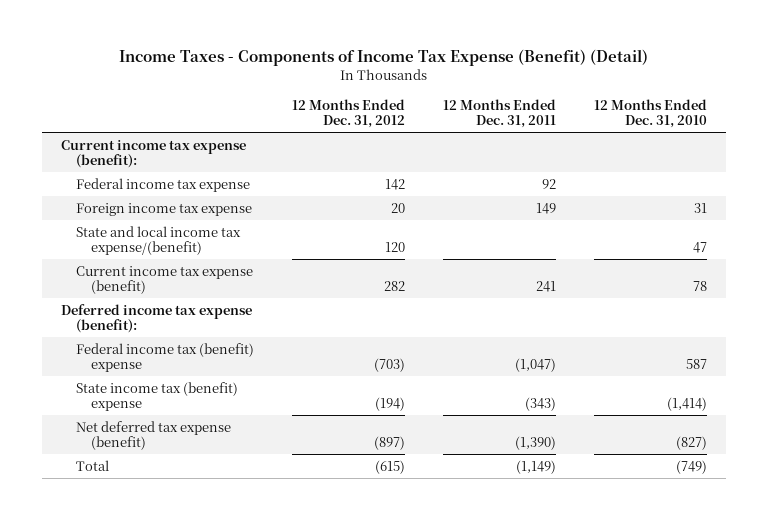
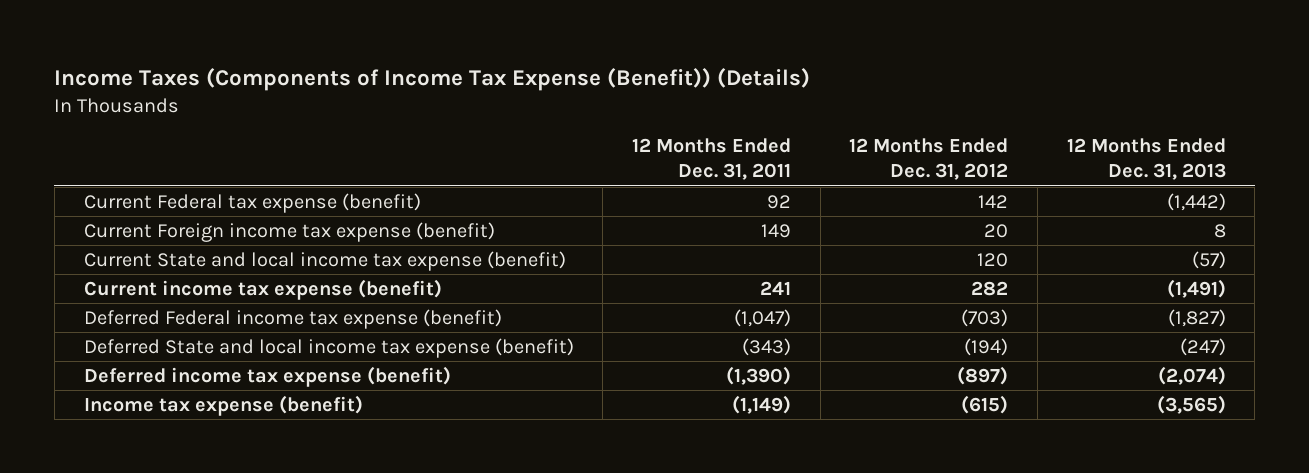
- Income Taxes - Components of Income Tax Expense (Benefit) (Detail)
+ Income Taxes (Components of Income Tax Expense (Benefit)) (Details)
- | 12 Months Ended Dec. 31, 2012 | 12 Months Ended Dec. 31, 2011 | 12 Months Ended Dec. 31, 2010
+ | 12 Months Ended Dec. 31, 2011 | 12 Months Ended Dec. 31, 2012 | 12 Months Ended Dec. 31, 2013
- Current income tax expense (benefit):
- Federal income tax expense | 142 | 92 |
- Foreign income tax expense | 20 | 149 | 31
- State and local income tax expense/(benefit) | 120 | | 47
+ Current Federal tax expense (benefit) | 92 | 142 | (1,442)
+ Current Foreign income tax expense (benefit) | 149 | 20 | 8
+ Current State and local income tax expense (benefit) | | 120 | (57)
- Deferred income tax expense (benefit):
- Federal income tax (benefit) expense | (703) | (1,047) | 587
- State income tax (benefit) expense | (194) | (343) | (1,414)
- Net deferred tax expense (benefit) | (897) | (1,390) | (827)
- Total | (615) | (1,149) | (749)
+ Deferred Federal income tax expense (benefit) | (1,047) | (703) | (1,827)
+ Deferred State and local income tax expense (benefit) | (343) | (194) | (247)
+ Deferred income tax expense (benefit) | (1,390) | (897) | (2,074)
+ Income tax expense (benefit) | (1,149) | (615) | (3,565)

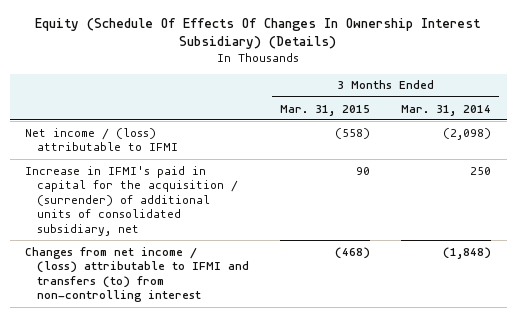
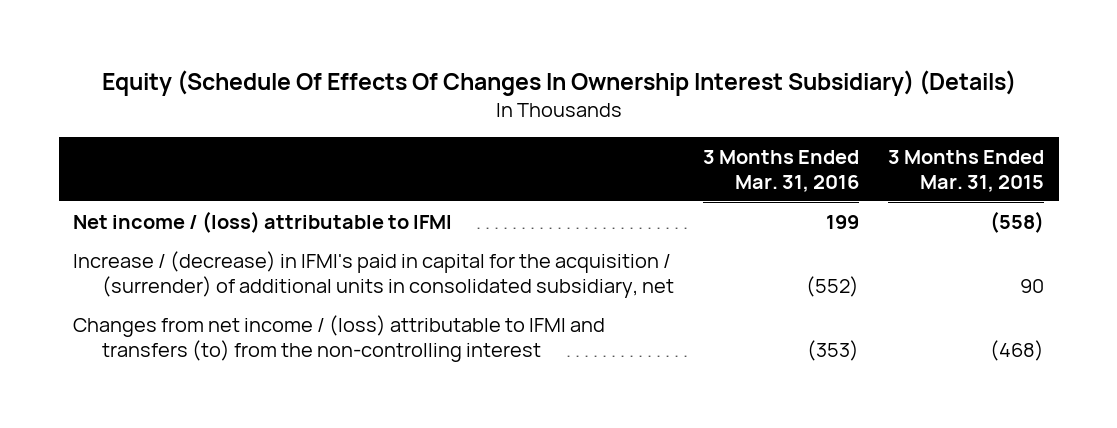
- | 3 Months Ended Mar. 31, 2015 | 3 Months Ended Mar. 31, 2014
+ | 3 Months Ended Mar. 31, 2016 | 3 Months Ended Mar. 31, 2015
- Increase in IFMI's paid in capital for the acquisition / (surrender) of additional units of consolidated subsidiary, net | 90 | 250
- Changes from net income / (loss) attributable to IFMI and transfers (to) from non-controlling interest | (468) | (1,848)
+ Increase / (decrease) in IFMI's paid in capital for the acquisition / (surrender) of additional units in consolidated subsidiary, net | (552) | 90
+ Changes from net income / (loss) attributable to IFMI and transfers (to) from the non-controlling interest | (353) | (468)

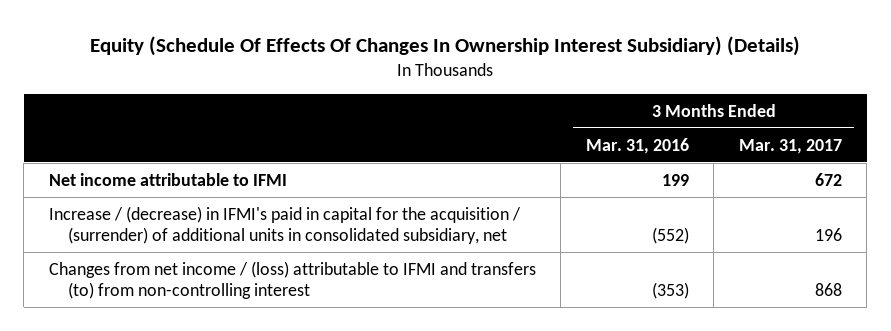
- | 3 Months Ended Mar. 31, 2016 | 3 Months Ended Mar. 31, 2015
+ | 3 Months Ended Mar. 31, 2016 | 3 Months Ended Mar. 31, 2017
- Net income / (loss) attributable to IFMI | 199 | (558)
+ Net income attributable to IFMI | 199 | 672
- Changes from net income / (loss) attributable to IFMI and transfers (to) from the non-controlling interest | (353) | (468)
+ Changes from net income / (loss) attributable to IFMI and transfers (to) from non-controlling interest | (353) | 868

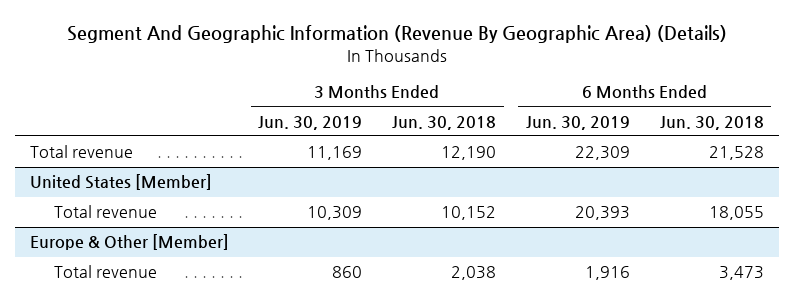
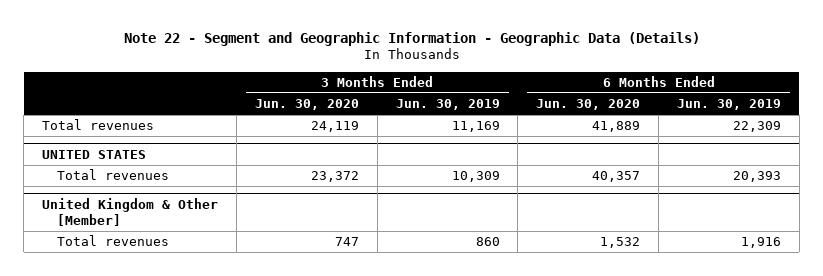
- Segment And Geographic Information (Revenue By Geographic Area) (Details)
+ Note 22 - Segment and Geographic Information - Geographic Data (Details)
- | 3 Months Ended Jun. 30, 2019 | 3 Months Ended Jun. 30, 2018 | 6 Months Ended Jun. 30, 2019 | 6 Months Ended Jun. 30, 2018
+ | 3 Months Ended Jun. 30, 2020 | 3 Months Ended Jun. 30, 2019 | 6 Months Ended Jun. 30, 2020 | 6 Months Ended Jun. 30, 2019
- Total revenue | 11,169 | 12,190 | 22,309 | 21,528
- United States [Member]
- Total revenue | 10,309 | 10,152 | 20,393 | 18,055
- Europe & Other [Member]
- Total revenue | 860 | 2,038 | 1,916 | 3,473
+ Total revenues | 24,119 | 11,169 | 41,889 | 22,309
+ UNITED STATES
+ Total revenues | 23,372 | 10,309 | 40,357 | 20,393
+ United Kingdom & Other [Member]
+ Total revenues | 747 | 860 | 1,532 | 1,916

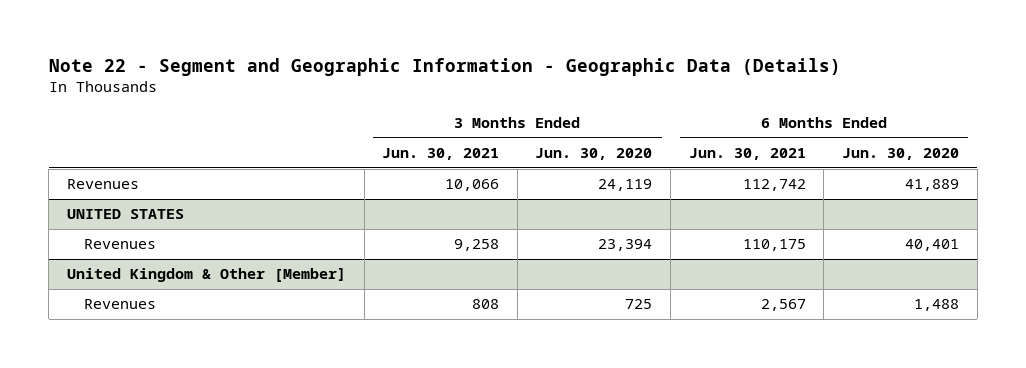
- | 3 Months Ended Jun. 30, 2020 | 3 Months Ended Jun. 30, 2019 | 6 Months Ended Jun. 30, 2020 | 6 Months Ended Jun. 30, 2019
+ | 3 Months Ended Jun. 30, 2021 | 3 Months Ended Jun. 30, 2020 | 6 Months Ended Jun. 30, 2021 | 6 Months Ended Jun. 30, 2020
- Total revenues | 24,119 | 11,169 | 41,889 | 22,309
+ Revenues | 10,066 | 24,119 | 112,742 | 41,889
@ UNITED STATES
- Total revenues | 23,372 | 10,309 | 40,357 | 20,393
+ Revenues | 9,258 | 23,394 | 110,175 | 40,401
@ United Kingdom & Other [Member]
- Total revenues | 747 | 860 | 1,532 | 1,916
+ Revenues | 808 | 725 | 2,567 | 1,488

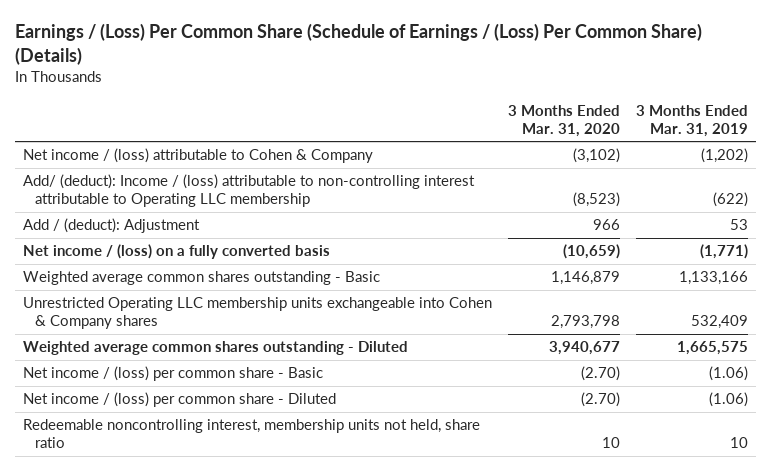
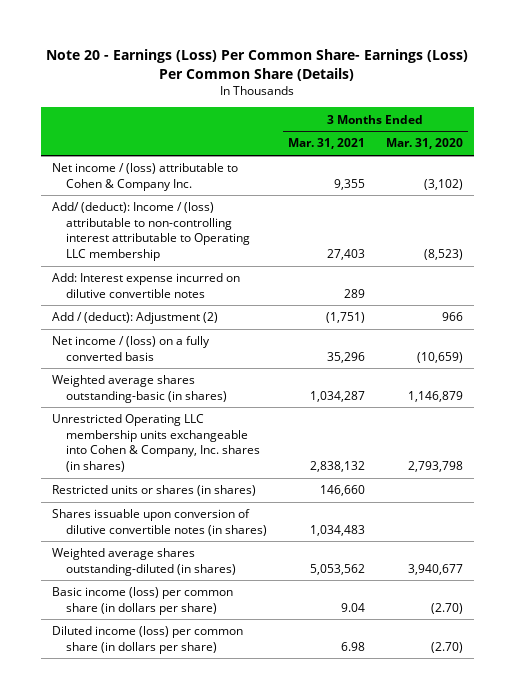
- Earnings / (Loss) Per Common Share (Schedule of Earnings / (Loss) Per Common Share) (Details)
+ Note 20 - Earnings (Loss) Per Common Share- Earnings (Loss) Per Common Share (Details)
- | 3 Months Ended Mar. 31, 2020 | 3 Months Ended Mar. 31, 2019
+ | 3 Months Ended Mar. 31, 2021 | 3 Months Ended Mar. 31, 2020
- Net income / (loss) attributable to Cohen & Company | (3,102) | (1,202)
+ Net income / (loss) attributable to Cohen & Company Inc. | 9,355 | (3,102)
- Add / (deduct): Adjustment | 966 | 53
+ Add: Interest expense incurred on dilutive convertible notes | 289 |
+ Add / (deduct): Adjustment (2) | (1,751) | 966
- Weighted average common shares outstanding - Basic | 1,146,879 | 1,133,166
- Unrestricted Operating LLC membership units exchangeable into Cohen & Company shares | 2,793,798 | 532,409
- Weighted average common shares outstanding - Diluted | 3,940,677 | 1,665,575
- Net income / (loss) per common share - Basic | (2.70) | (1.06)
- Net income / (loss) per common share - Diluted | (2.70) | (1.06)
- Redeemable noncontrolling interest, membership units not held, share ratio | 10 | 10
+ Weighted average shares outstanding-basic (in shares) | 1,034,287 | 1,146,879
+ Unrestricted Operating LLC membership units exchangeable into Cohen & Company, Inc. shares (in shares) | 2,838,132 | 2,793,798
+ Restricted units or shares (in shares) | 146,660 |
+ Shares issuable upon conversion of dilutive convertible notes (in shares) | 1,034,483 |
+ Weighted average shares outstanding-diluted (in shares) | 5,053,562 | 3,940,677
+ Basic income (loss) per common share (in dollars per share) | 9.04 | (2.70)
+ Diluted income (loss) per common share (in dollars per share) | 6.98 | (2.70)

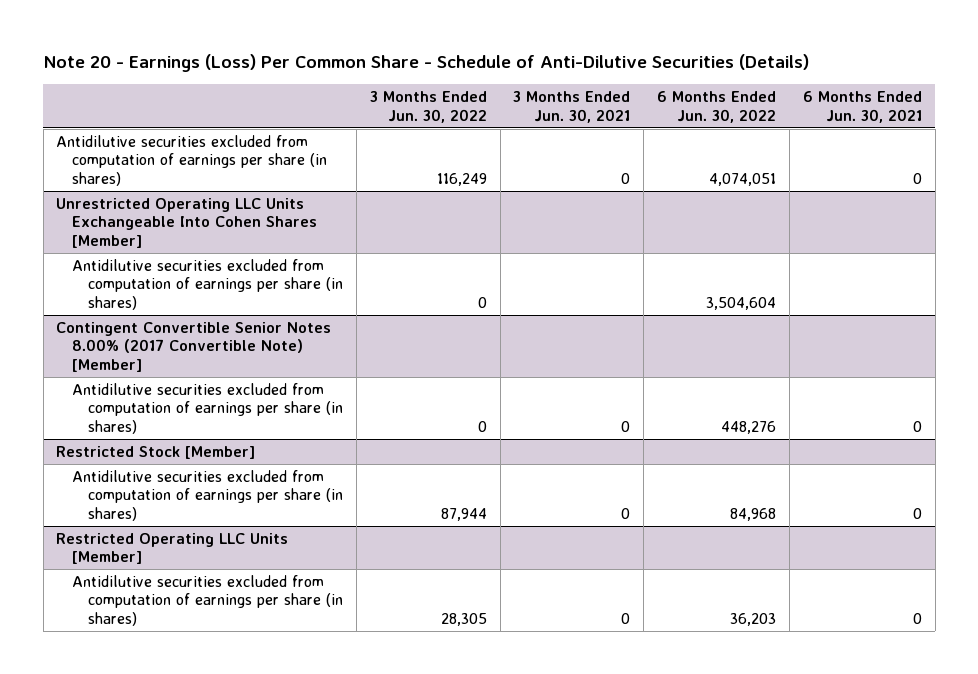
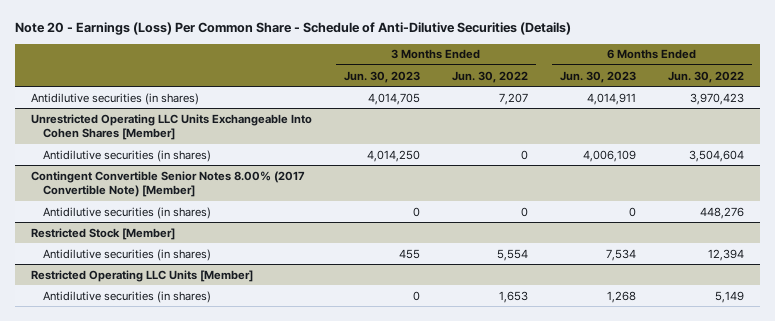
- | 3 Months Ended Jun. 30, 2022 | 3 Months Ended Jun. 30, 2021 | 6 Months Ended Jun. 30, 2022 | 6 Months Ended Jun. 30, 2021
+ | 3 Months Ended Jun. 30, 2023 | 3 Months Ended Jun. 30, 2022 | 6 Months Ended Jun. 30, 2023 | 6 Months Ended Jun. 30, 2022
- Antidilutive securities excluded from computation of earnings per share (in shares) | 116,249 | 0 | 4,074,051 | 0
+ Antidilutive securities (in shares) | 4,014,705 | 7,207 | 4,014,911 | 3,970,423
@ Unrestricted Operating LLC Units Exchangeable Into Cohen Shares [Member]
- Antidilutive securities excluded from computation of earnings per share (in shares) | 0 | | 3,504,604 |
+ Antidilutive securities (in shares) | 4,014,250 | 0 | 4,006,109 | 3,504,604
@ Contingent Convertible Senior Notes 8.00% (2017 Convertible Note) [Member]
- Antidilutive securities excluded from computation of earnings per share (in shares) | 0 | 0 | 448,276 | 0
+ Antidilutive securities (in shares) | 0 | 0 | 0 | 448,276
@ Restricted Stock [Member]
- Antidilutive securities excluded from computation of earnings per share (in shares) | 87,944 | 0 | 84,968 | 0
+ Antidilutive securities (in shares) | 455 | 5,554 | 7,534 | 12,394
@ Restricted Operating LLC Units [Member]
- Antidilutive securities excluded from computation of earnings per share (in shares) | 28,305 | 0 | 36,203 | 0
+ Antidilutive securities (in shares) | 0 | 1,653 | 1,268 | 5,149

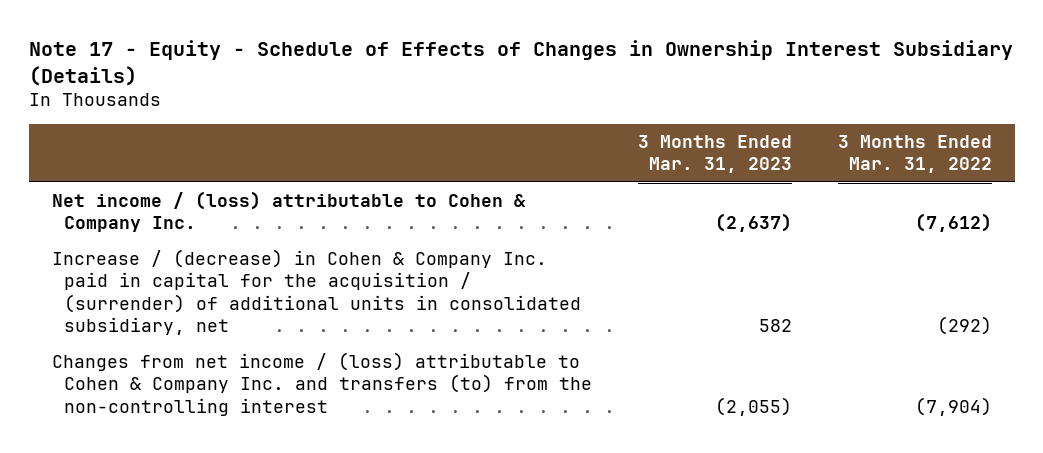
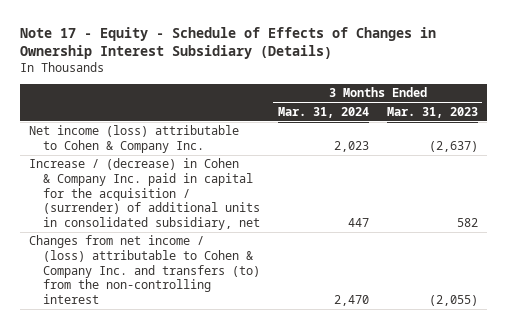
- | 3 Months Ended Mar. 31, 2023 | 3 Months Ended Mar. 31, 2022
+ | 3 Months Ended Mar. 31, 2024 | 3 Months Ended Mar. 31, 2023
- Net income / (loss) attributable to Cohen & Company Inc. | (2,637) | (7,612)
+ Net income (loss) attributable to Cohen & Company Inc. | 2,023 | (2,637)

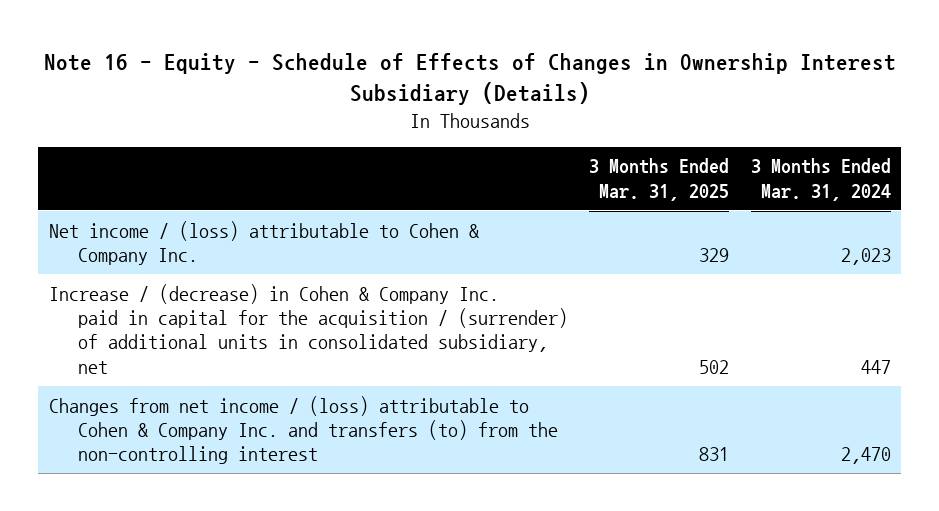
- Note 17 - Equity - Schedule of Effects of Changes in Ownership Interest Subsidiary (Details)
+ Note 16 - Equity - Schedule of Effects of Changes in Ownership Interest Subsidiary (Details)
- | 3 Months Ended Mar. 31, 2024 | 3 Months Ended Mar. 31, 2023
+ | 3 Months Ended Mar. 31, 2025 | 3 Months Ended Mar. 31, 2024
- Net income (loss) attributable to Cohen & Company Inc. | 2,023 | (2,637)
+ Net income / (loss) attributable to Cohen & Company Inc. | 329 | 2,023

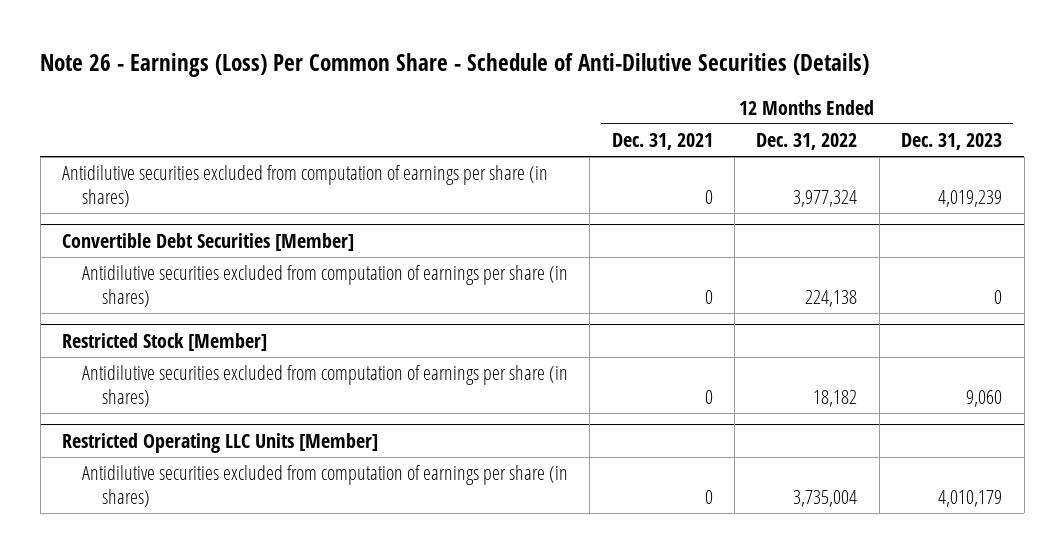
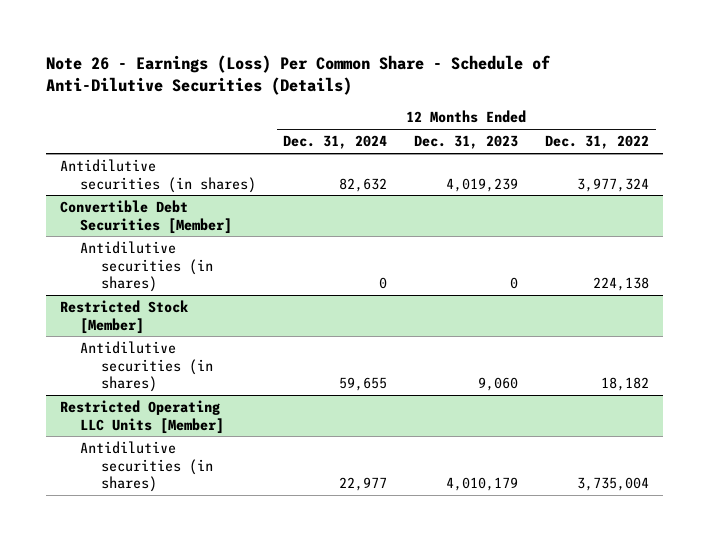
- | 12 Months Ended Dec. 31, 2021 | 12 Months Ended Dec. 31, 2022 | 12 Months Ended Dec. 31, 2023
+ | 12 Months Ended Dec. 31, 2024 | 12 Months Ended Dec. 31, 2023 | 12 Months Ended Dec. 31, 2022
- Antidilutive securities excluded from computation of earnings per share (in shares) | 0 | 3,977,324 | 4,019,239
+ Antidilutive securities (in shares) | 82,632 | 4,019,239 | 3,977,324
@ Convertible Debt Securities [Member]
- Antidilutive securities excluded from computation of earnings per share (in shares) | 0 | 224,138 | 0
+ Antidilutive securities (in shares) | 0 | 0 | 224,138
@ Restricted Stock [Member]
- Antidilutive securities excluded from computation of earnings per share (in shares) | 0 | 18,182 | 9,060
+ Antidilutive securities (in shares) | 59,655 | 9,060 | 18,182
@ Restricted Operating LLC Units [Member]
- Antidilutive securities excluded from computation of earnings per share (in shares) | 0 | 3,735,004 | 4,010,179
+ Antidilutive securities (in shares) | 22,977 | 4,010,179 | 3,735,004

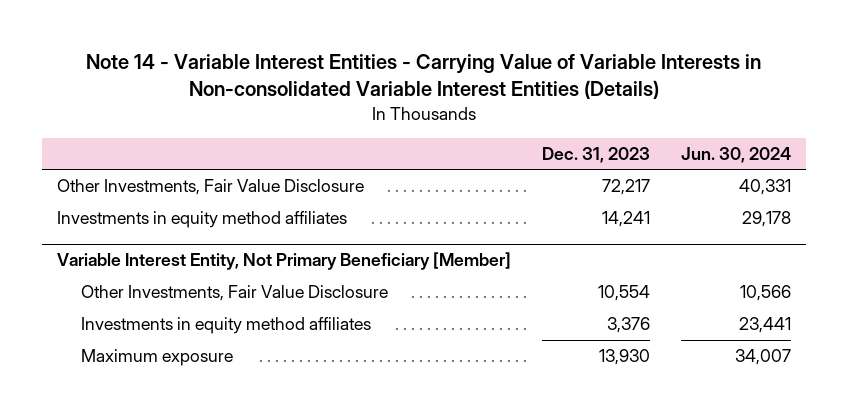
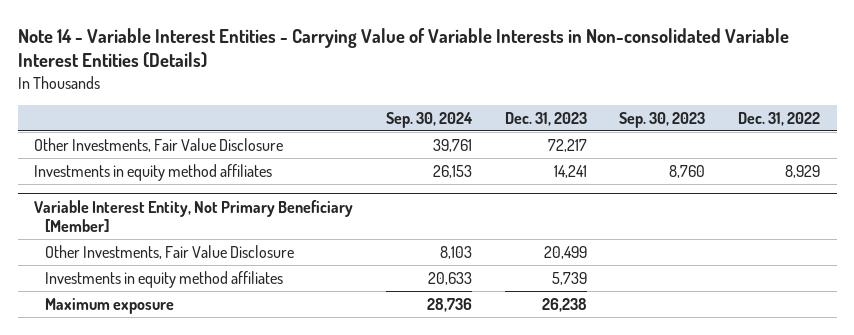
- | Dec. 31, 2023 | Jun. 30, 2024
+ | Sep. 30, 2024 | Dec. 31, 2023 | Sep. 30, 2023 | Dec. 31, 2022
@ Variable Interest Entity, Not Primary Beneficiary [Member]
- Other Investments, Fair Value Disclosure | 10,554 | 10,566
- Investments in equity method affiliates | 3,376 | 23,441
- Maximum exposure | 13,930 | 34,007
+ Other Investments, Fair Value Disclosure | 8,103 | 20,499 | |
+ Investments in equity method affiliates | 20,633 | 5,739 | |
+ Maximum exposure | 28,736 | 26,238 | |

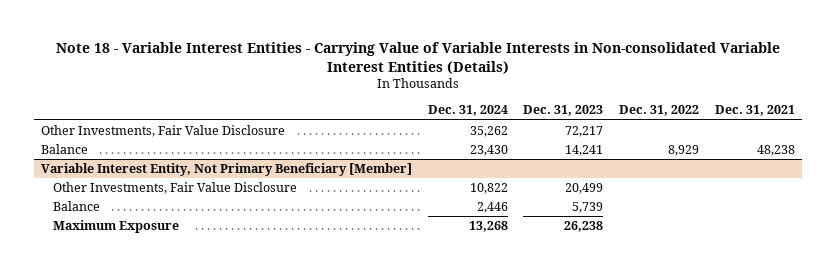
- Note 14 - Variable Interest Entities - Carrying Value of Variable Interests in Non-consolidated Variable Interest Entities (Details)
+ Note 18 - Variable Interest Entities - Carrying Value of Variable Interests in Non-consolidated Variable Interest Entities (Details)
- | Sep. 30, 2024 | Dec. 31, 2023 | Sep. 30, 2023 | Dec. 31, 2022
+ | Dec. 31, 2024 | Dec. 31, 2023 | Dec. 31, 2022 | Dec. 31, 2021
- Investments in equity method affiliates | 26,153 | 14,241 | 8,760 | 8,929
+ Balance | 23,430 | 14,241 | 8,929 | 48,238
@ Variable Interest Entity, Not Primary Beneficiary [Member]
- Investments in equity method affiliates | 20,633 | 5,739 | |
- Maximum exposure | 28,736 | 26,238 | |
+ Balance | 2,446 | 5,739 | |
+ Maximum Exposure | 13,268 | 26,238 | |

